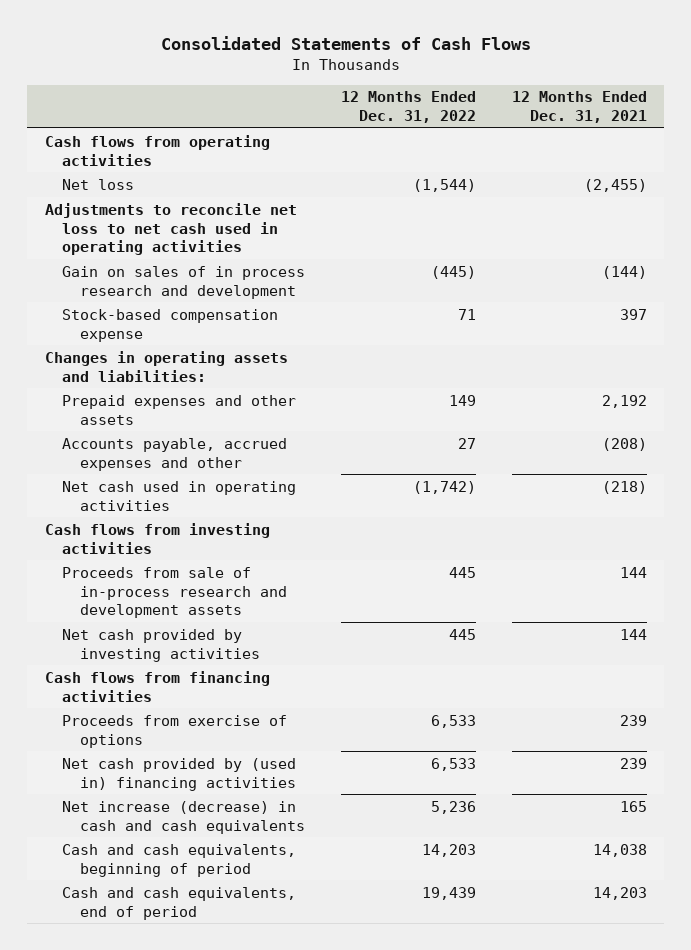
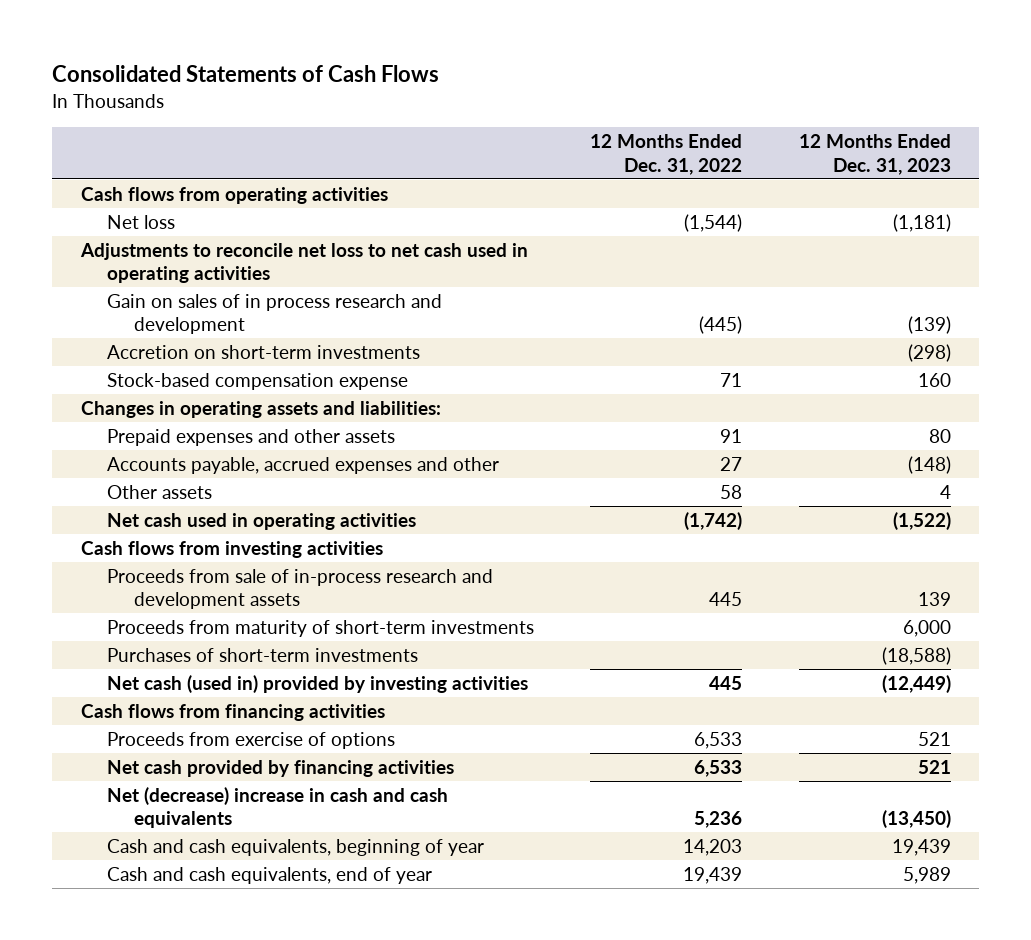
- | 12 Months Ended Dec. 31, 2022 | 12 Months Ended Dec. 31, 2021
+ | 12 Months Ended Dec. 31, 2022 | 12 Months Ended Dec. 31, 2023
+ Accretion on short-term investments | | (298)
- Prepaid expenses and other assets | 149 | 2,192
+ Prepaid expenses and other assets | 91 | 80
+ Other assets | 58 | 4
- Net cash provided by investing activities | 445 | 144
+ Proceeds from maturity of short-term investments | | 6,000
+ Purchases of short-term investments | | (18,588)
+ Net cash (used in) provided by investing activities | 445 | (12,449)
- Net cash provided by (used in) financing activities | 6,533 | 239
- Net increase (decrease) in cash and cash equivalents | 5,236 | 165
- Cash and cash equivalents, beginning of period | 14,203 | 14,038
- Cash and cash equivalents, end of period | 19,439 | 14,203
+ Net cash provided by financing activities | 6,533 | 521
+ Net (decrease) increase in cash and cash equivalents | 5,236 | (13,450)
+ Cash and cash equivalents, beginning of year | 14,203 | 19,439
+ Cash and cash equivalents, end of year | 19,439 | 5,989

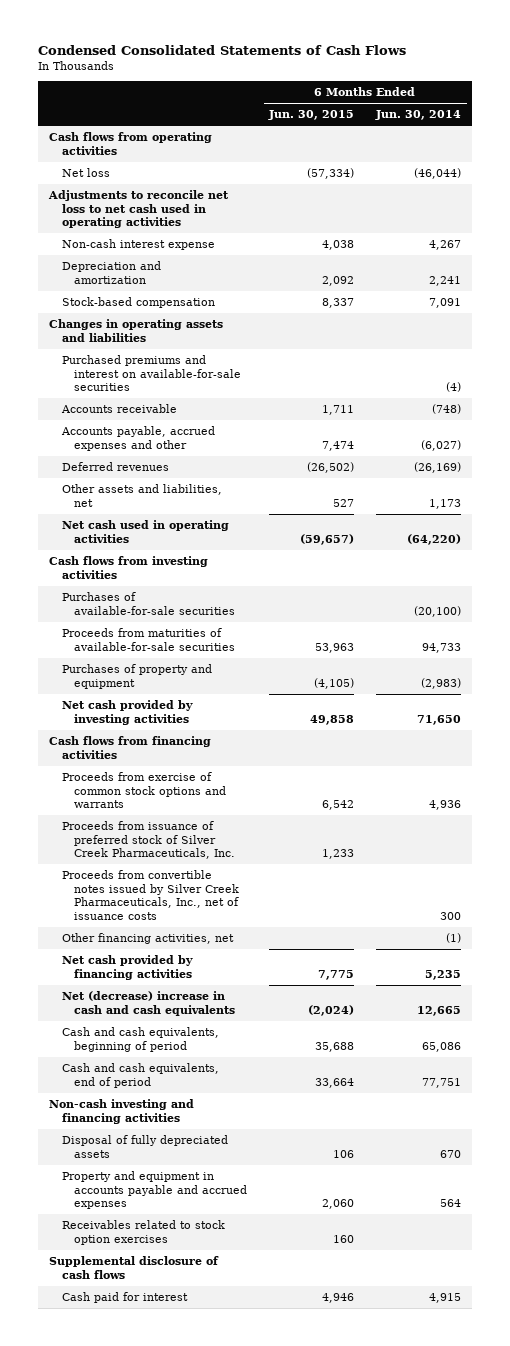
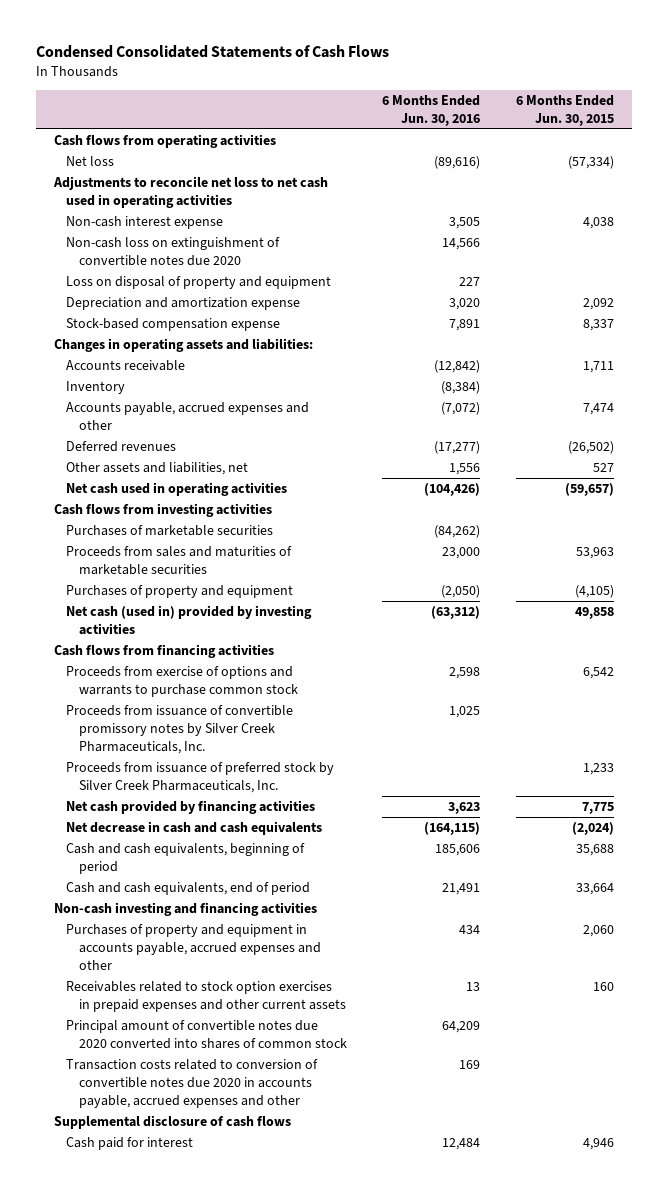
- | 6 Months Ended Jun. 30, 2015 | 6 Months Ended Jun. 30, 2014
+ | 6 Months Ended Jun. 30, 2016 | 6 Months Ended Jun. 30, 2015
- Depreciation and amortization | 2,092 | 2,241
- Stock-based compensation | 8,337 | 7,091
- Changes in operating assets and liabilities
- Purchased premiums and interest on available-for-sale securities | | (4)
+ Non-cash loss on extinguishment of convertible notes due 2020 | 14,566 |
+ Loss on disposal of property and equipment | 227 |
+ Depreciation and amortization expense | 3,020 | 2,092
+ Stock-based compensation expense | 7,891 | 8,337
+ Changes in operating assets and liabilities:
+ Inventory | (8,384) |
- Purchases of available-for-sale securities | | (20,100)
- Proceeds from maturities of available-for-sale securities | 53,963 | 94,733
+ Purchases of marketable securities | (84,262) |
+ Proceeds from sales and maturities of marketable securities | 23,000 | 53,963
- Net cash provided by investing activities | 49,858 | 71,650
+ Net cash (used in) provided by investing activities | (63,312) | 49,858
- Proceeds from exercise of common stock options and warrants | 6,542 | 4,936
- Proceeds from issuance of preferred stock of Silver Creek Pharmaceuticals, Inc. | 1,233 |
- Proceeds from convertible notes issued by Silver Creek Pharmaceuticals, Inc., net of issuance costs | | 300
- Other financing activities, net | | (1)
+ Proceeds from exercise of options and warrants to purchase common stock | 2,598 | 6,542
+ Proceeds from issuance of convertible promissory notes by Silver Creek Pharmaceuticals, Inc. | 1,025 |
+ Proceeds from issuance of preferred stock by Silver Creek Pharmaceuticals, Inc. | | 1,233
- Net (decrease) increase in cash and cash equivalents | (2,024) | 12,665
+ Net decrease in cash and cash equivalents | (164,115) | (2,024)
- Disposal of fully depreciated assets | 106 | 670
- Property and equipment in accounts payable and accrued expenses | 2,060 | 564
- Receivables related to stock option exercises | 160 |
+ Purchases of property and equipment in accounts payable, accrued expenses and other | 434 | 2,060
+ Receivables related to stock option exercises in prepaid expenses and other current assets | 13 | 160
+ Principal amount of convertible notes due 2020 converted into shares of common stock | 64,209 |
+ Transaction costs related to conversion of convertible notes due 2020 in accounts payable, accrued expenses and other | 169 |

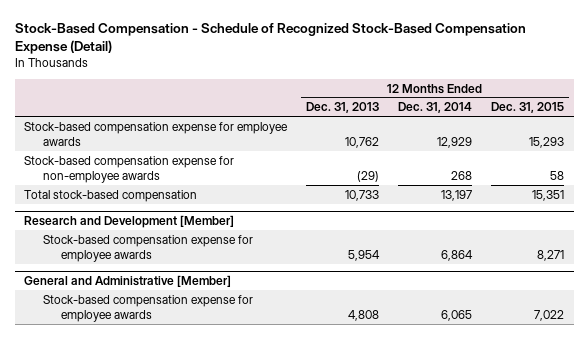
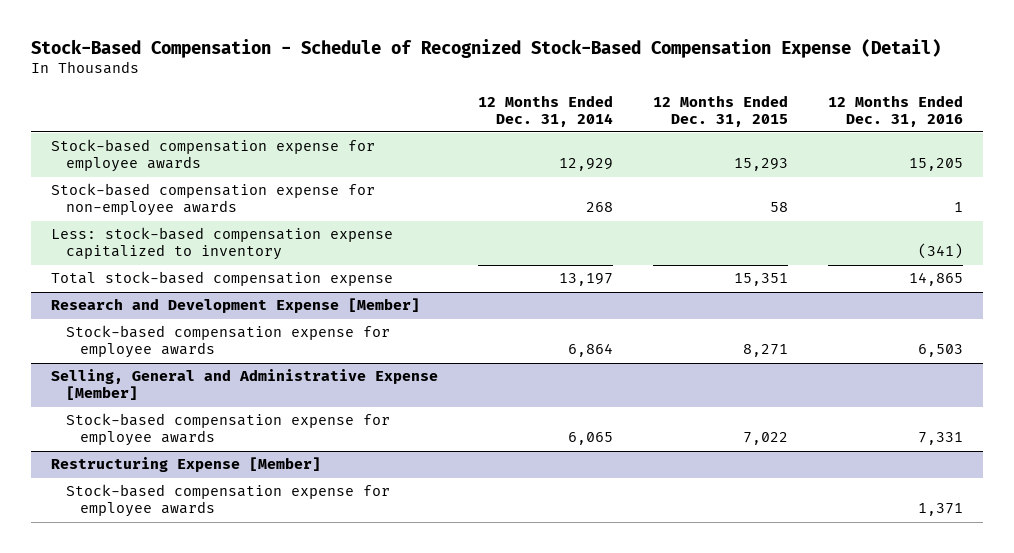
- | 12 Months Ended Dec. 31, 2013 | 12 Months Ended Dec. 31, 2014 | 12 Months Ended Dec. 31, 2015
+ | 12 Months Ended Dec. 31, 2014 | 12 Months Ended Dec. 31, 2015 | 12 Months Ended Dec. 31, 2016
- Total stock-based compensation | 10,733 | 13,197 | 15,351
- Research and Development [Member]
+ Less: stock-based compensation expense capitalized to inventory | | | (341)
+ Total stock-based compensation expense | 13,197 | 15,351 | 14,865
+ Research and Development Expense [Member]
- General and Administrative [Member]
+ Selling, General and Administrative Expense [Member]
+ Restructuring Expense [Member]
+ Stock-based compensation expense for employee awards | | | 1,371

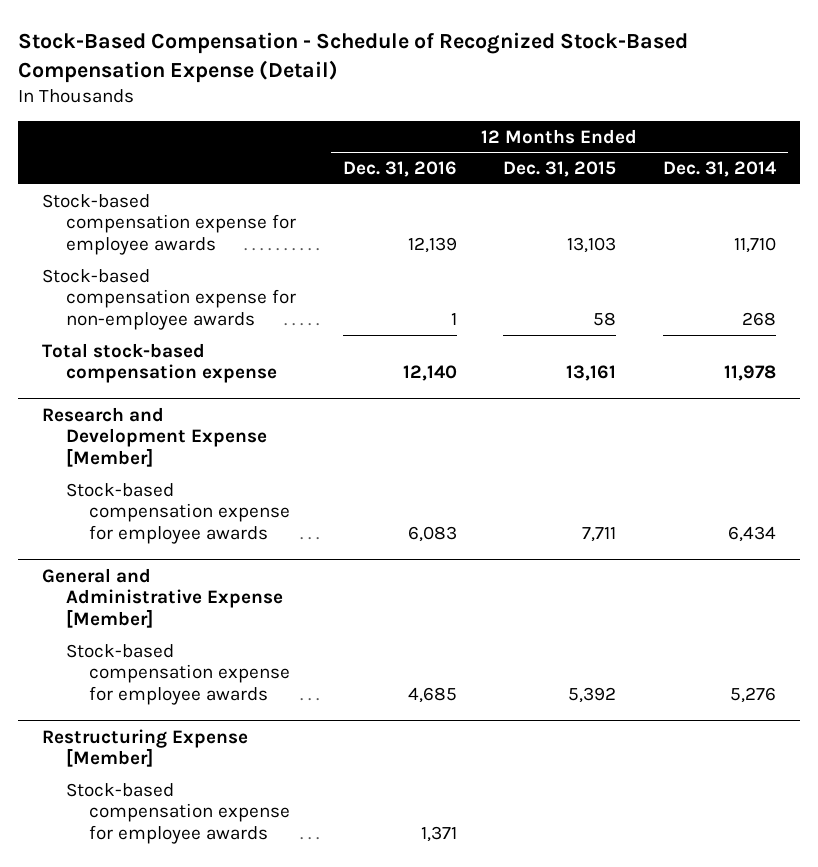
- | 12 Months Ended Dec. 31, 2014 | 12 Months Ended Dec. 31, 2015 | 12 Months Ended Dec. 31, 2016
+ | 12 Months Ended Dec. 31, 2016 | 12 Months Ended Dec. 31, 2015 | 12 Months Ended Dec. 31, 2014
- Stock-based compensation expense for employee awards | 12,929 | 15,293 | 15,205
+ Stock-based compensation expense for employee awards | 12,139 | 13,103 | 11,710
- Less: stock-based compensation expense capitalized to inventory | | | (341)
- Total stock-based compensation expense | 13,197 | 15,351 | 14,865
+ Total stock-based compensation expense | 12,140 | 13,161 | 11,978
@ Research and Development Expense [Member]
- Stock-based compensation expense for employee awards | 6,864 | 8,271 | 6,503
- Selling, General and Administrative Expense [Member]
- Stock-based compensation expense for employee awards | 6,065 | 7,022 | 7,331
@ Research and Development Expense [Member]
+ Stock-based compensation expense for employee awards | 6,083 | 7,711 | 6,434
+ General and Administrative Expense [Member]
+ Stock-based compensation expense for employee awards | 4,685 | 5,392 | 5,276

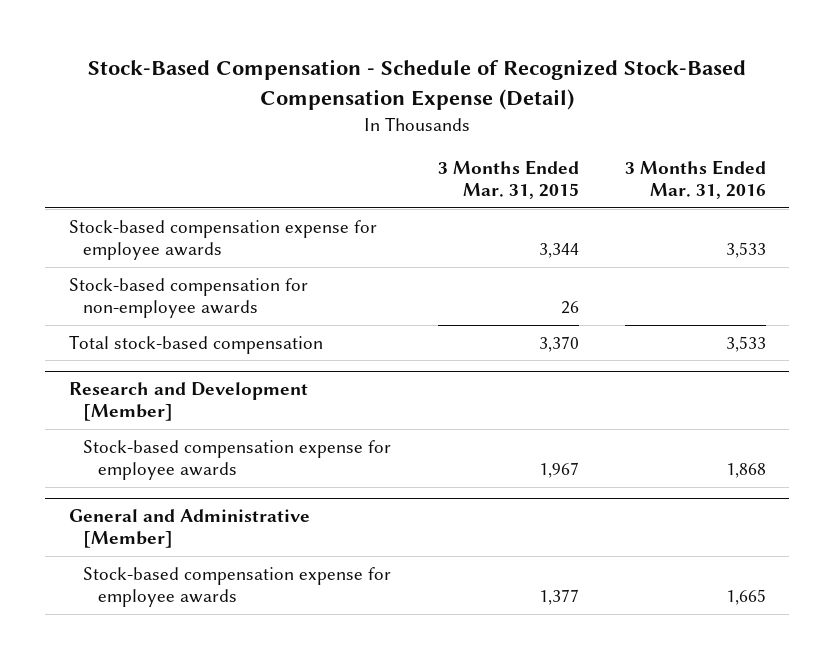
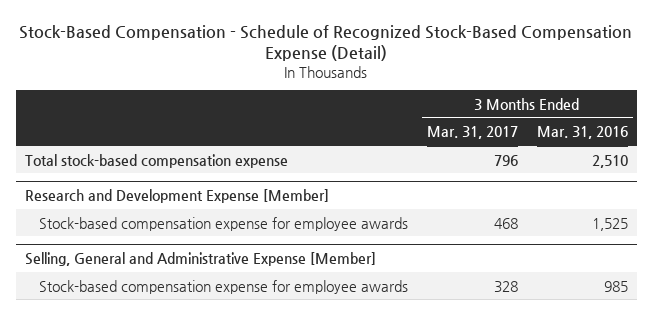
- | 3 Months Ended Mar. 31, 2015 | 3 Months Ended Mar. 31, 2016
+ | 3 Months Ended Mar. 31, 2017 | 3 Months Ended Mar. 31, 2016
- Stock-based compensation expense for employee awards | 3,344 | 3,533
- Stock-based compensation for non-employee awards | 26 |
- Total stock-based compensation | 3,370 | 3,533
- Research and Development [Member]
- Stock-based compensation expense for employee awards | 1,967 | 1,868
- General and Administrative [Member]
- Stock-based compensation expense for employee awards | 1,377 | 1,665
+ Total stock-based compensation expense | 796 | 2,510
+ Research and Development Expense [Member]
+ Stock-based compensation expense for employee awards | 468 | 1,525
+ Selling, General and Administrative Expense [Member]
+ Stock-based compensation expense for employee awards | 328 | 985

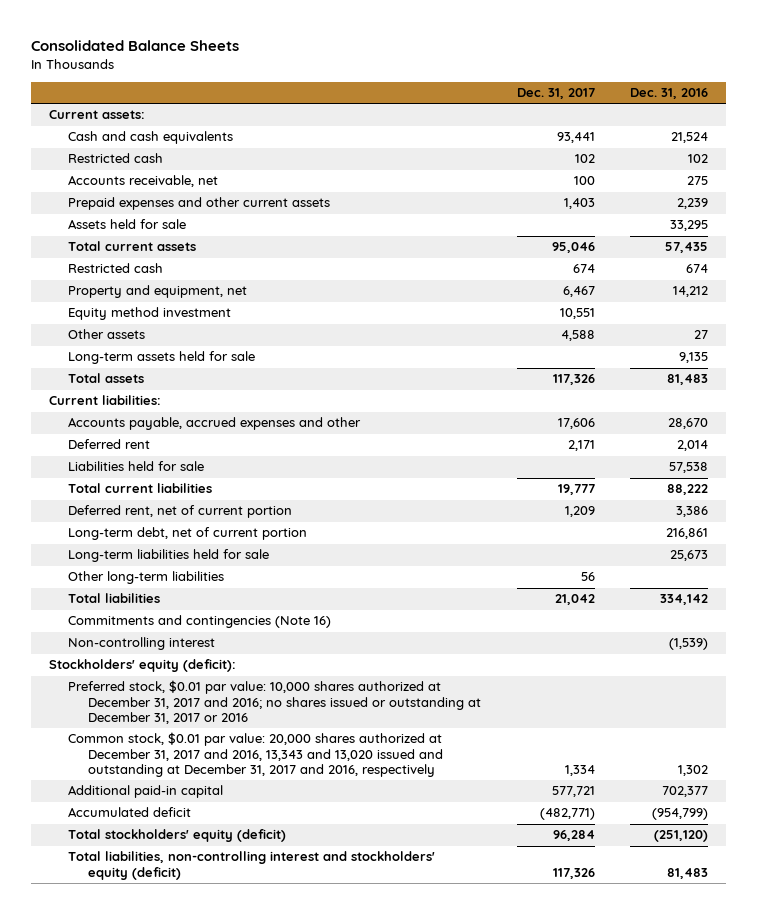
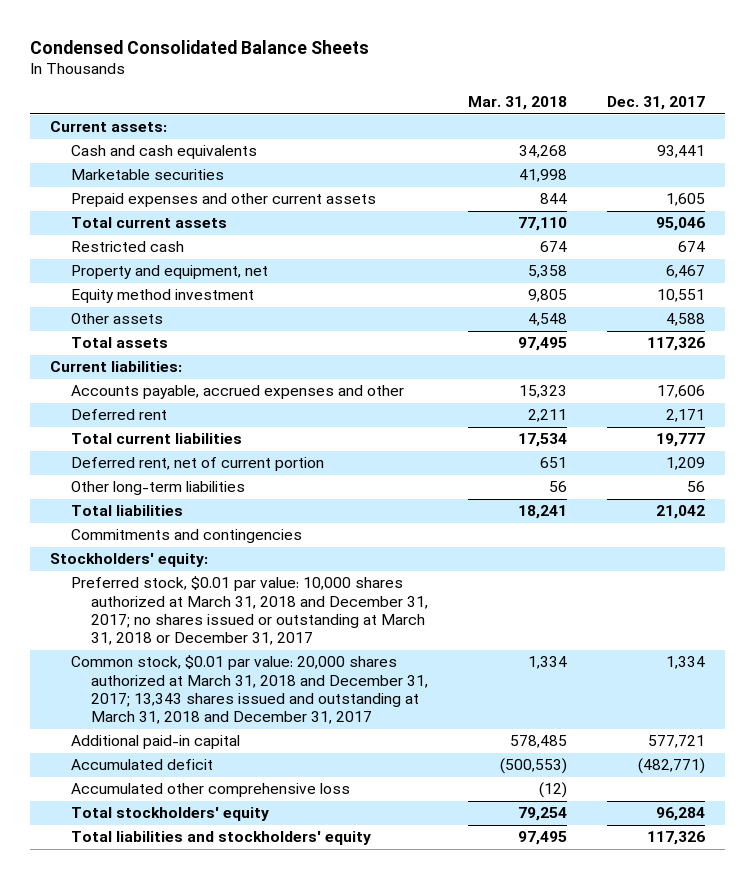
- Consolidated Balance Sheets
+ Condensed Consolidated Balance Sheets
- | Dec. 31, 2017 | Dec. 31, 2016
+ | Mar. 31, 2018 | Dec. 31, 2017
- Restricted cash | 102 | 102
- Accounts receivable, net | 100 | 275
- Prepaid expenses and other current assets | 1,403 | 2,239
- Assets held for sale | | 33,295
+ Marketable securities | 41,998 |
+ Prepaid expenses and other current assets | 844 | 1,605
- Long-term assets held for sale | | 9,135
- Liabilities held for sale | | 57,538
- Long-term debt, net of current portion | | 216,861
- Long-term liabilities held for sale | | 25,673
- Commitments and contingencies (Note 16)
- Non-controlling interest | | (1,539)
- Stockholders' equity (deficit):
- Preferred stock, $0.01 par value: 10,000 shares authorized at December 31, 2017 and 2016; no shares issued or outstanding at December 31, 2017 or 2016
- Common stock, $0.01 par value: 20,000 shares authorized at December 31, 2017 and 2016, 13,343 and 13,020 issued and outstanding at December 31, 2017 and 2016, respectively | 1,334 | 1,302
+ Commitments and contingencies
+ Stockholders' equity:
+ Preferred stock, $0.01 par value: 10,000 shares authorized at March 31, 2018 and December 31, 2017; no shares issued or outstanding at March 31, 2018 or December 31, 2017
+ Common stock, $0.01 par value: 20,000 shares authorized at March 31, 2018 and December 31, 2017; 13,343 shares issued and outstanding at March 31, 2018 and December 31, 2017 | 1,334 | 1,334
- Total stockholders' equity (deficit) | 96,284 | (251,120)
- Total liabilities, non-controlling interest and stockholders' equity (deficit) | 117,326 | 81,483
+ Accumulated other comprehensive loss | (12) |
+ Total stockholders' equity | 79,254 | 96,284
+ Total liabilities and stockholders' equity | 97,495 | 117,326

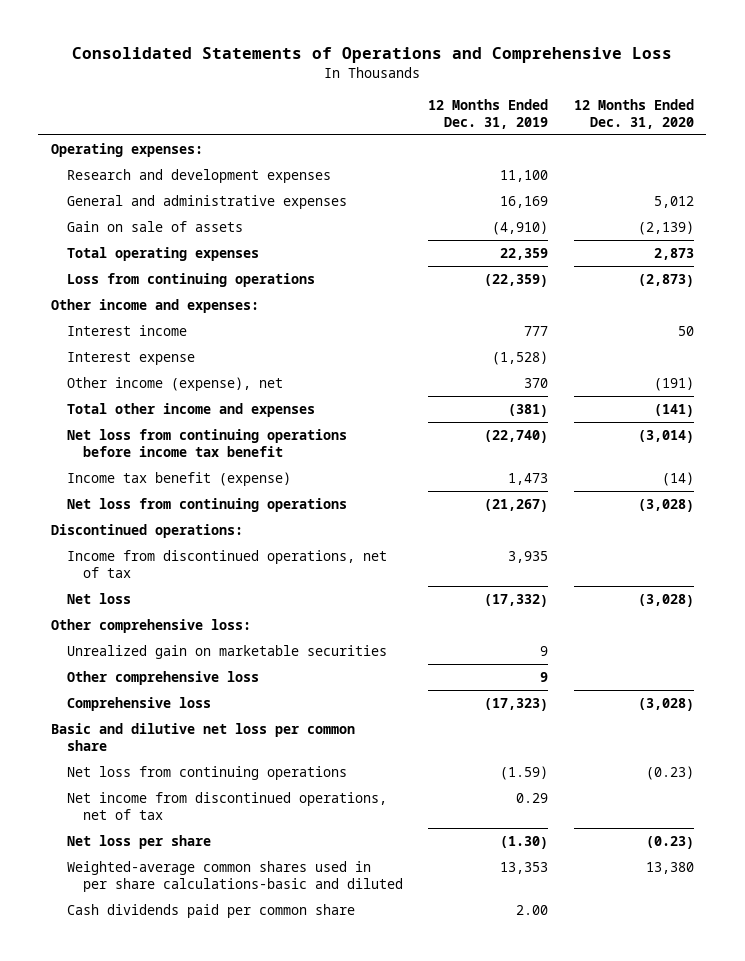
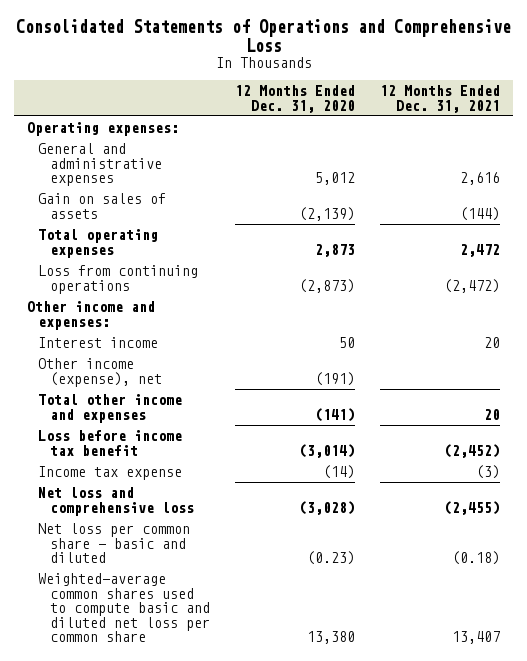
- | 12 Months Ended Dec. 31, 2019 | 12 Months Ended Dec. 31, 2020
+ | 12 Months Ended Dec. 31, 2020 | 12 Months Ended Dec. 31, 2021
- Research and development expenses | 11,100 |
- Gain on sale of assets | (4,910) | (2,139)
+ Gain on sales of assets | (2,139) | (144)
- Interest expense | (1,528) |
- Net loss from continuing operations before income tax benefit | (22,740) | (3,014)
- Income tax benefit (expense) | 1,473 | (14)
- Net loss from continuing operations | (21,267) | (3,028)
- Discontinued operations:
- Income from discontinued operations, net of tax | 3,935 |
- Net loss | (17,332) | (3,028)
- Other comprehensive loss:
- Unrealized gain on marketable securities | 9 |
- Other comprehensive loss | 9 |
- Comprehensive loss | (17,323) | (3,028)
- Basic and dilutive net loss per common share
- Net loss from continuing operations | (1.59) | (0.23)
- Net income from discontinued operations, net of tax | 0.29 |
- Net loss per share | (1.30) | (0.23)
- Weighted-average common shares used in per share calculations-basic and diluted | 13,353 | 13,380
- Cash dividends paid per common share | 2.00 |
+ Loss before income tax benefit | (3,014) | (2,452)
+ Income tax expense | (14) | (3)
+ Net loss and comprehensive loss | (3,028) | (2,455)
+ Net loss per common share - basic and diluted | (0.23) | (0.18)
+ Weighted-average common shares used to compute basic and diluted net loss per common share | 13,380 | 13,407

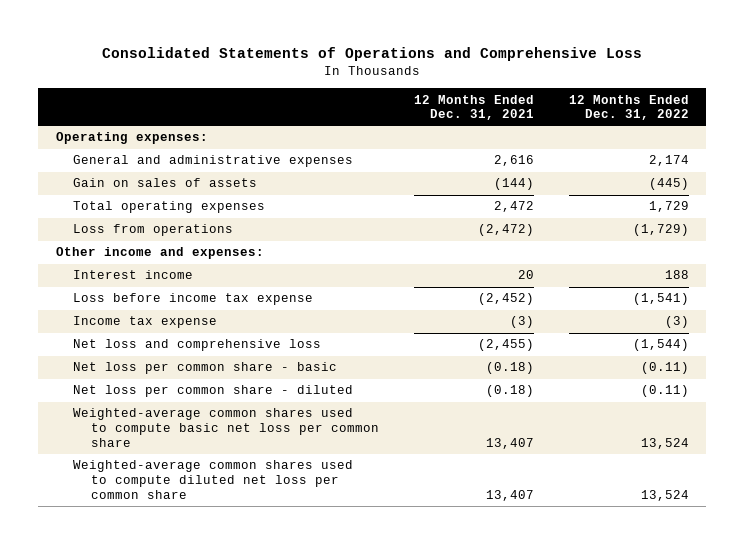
- | 12 Months Ended Dec. 31, 2020 | 12 Months Ended Dec. 31, 2021
+ | 12 Months Ended Dec. 31, 2021 | 12 Months Ended Dec. 31, 2022
- Loss from continuing operations | (2,873) | (2,472)
+ Loss from operations | (2,472) | (1,729)
- Other income (expense), net | (191) |
- Total other income and expenses | (141) | 20
- Loss before income tax benefit | (3,014) | (2,452)
+ Loss before income tax expense | (2,452) | (1,541)
- Net loss per common share - basic and diluted | (0.23) | (0.18)
- Weighted-average common shares used to compute basic and diluted net loss per common share | 13,380 | 13,407
+ Net loss per common share - basic | (0.18) | (0.11)
+ Net loss per common share - diluted | (0.18) | (0.11)
+ Weighted-average common shares used to compute basic net loss per common share | 13,407 | 13,524
+ Weighted-average common shares used to compute diluted net loss per common share | 13,407 | 13,524

